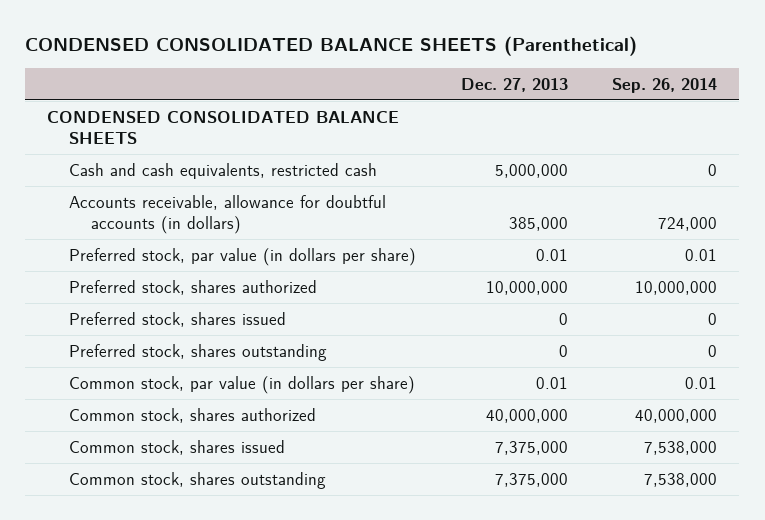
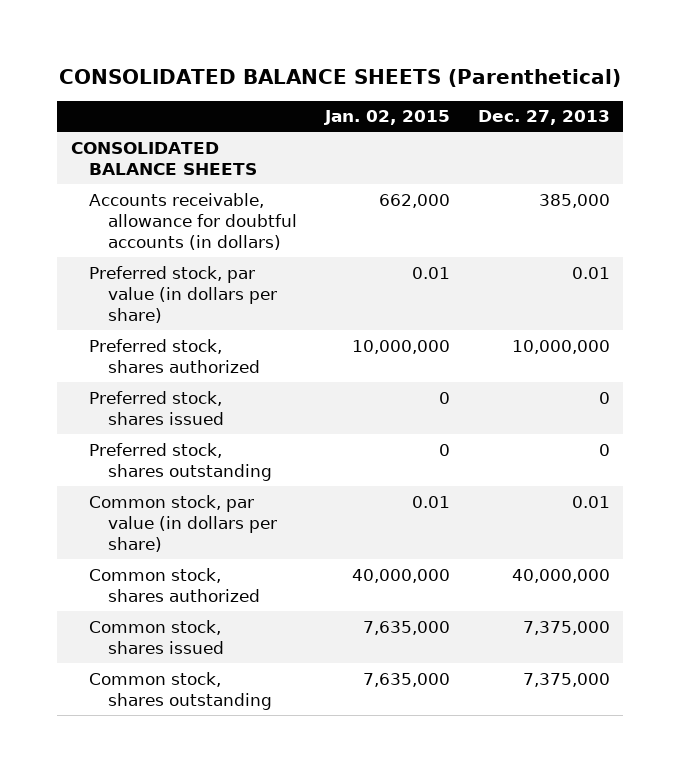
- CONDENSED CONSOLIDATED BALANCE SHEETS (Parenthetical)
+ CONSOLIDATED BALANCE SHEETS (Parenthetical)
- | Dec. 27, 2013 | Sep. 26, 2014
+ | Jan. 02, 2015 | Dec. 27, 2013
- CONDENSED CONSOLIDATED BALANCE SHEETS
- Cash and cash equivalents, restricted cash | 5,000,000 | 0
+ CONSOLIDATED BALANCE SHEETS

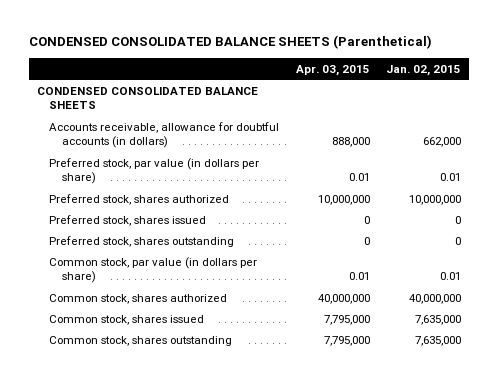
- CONSOLIDATED BALANCE SHEETS (Parenthetical)
+ CONDENSED CONSOLIDATED BALANCE SHEETS (Parenthetical)
- | Jan. 02, 2015 | Dec. 27, 2013
+ | Apr. 03, 2015 | Jan. 02, 2015
- CONSOLIDATED BALANCE SHEETS
+ CONDENSED CONSOLIDATED BALANCE SHEETS

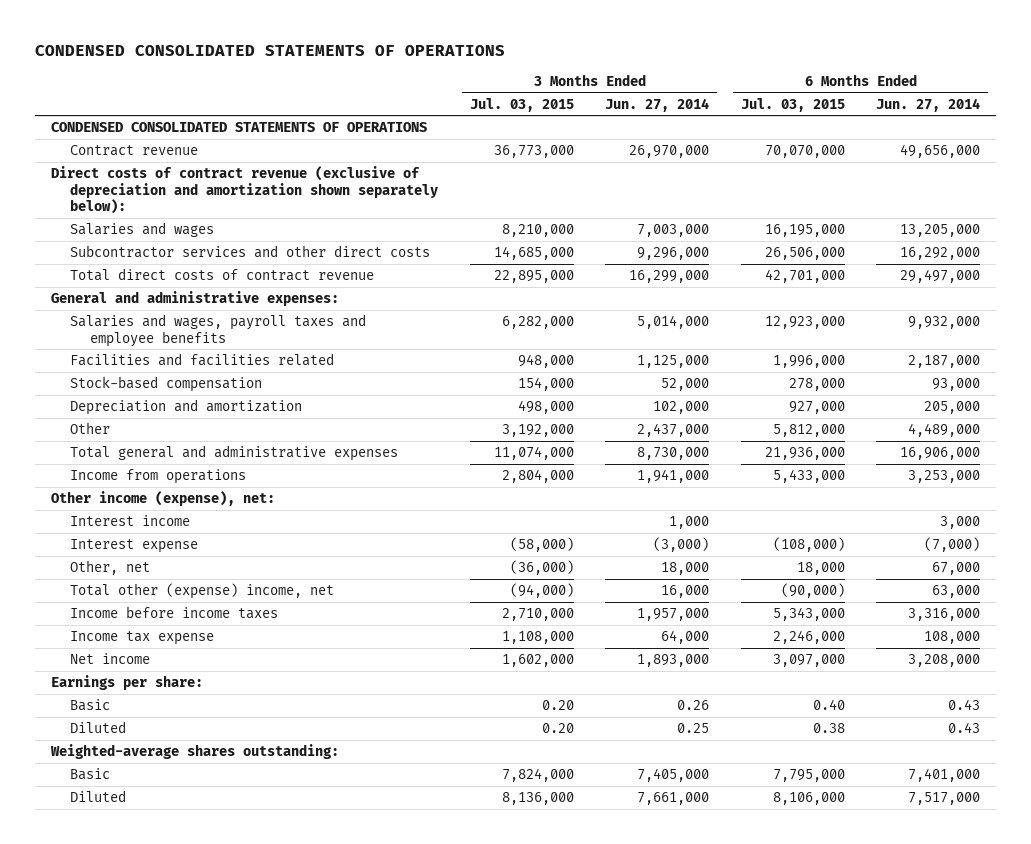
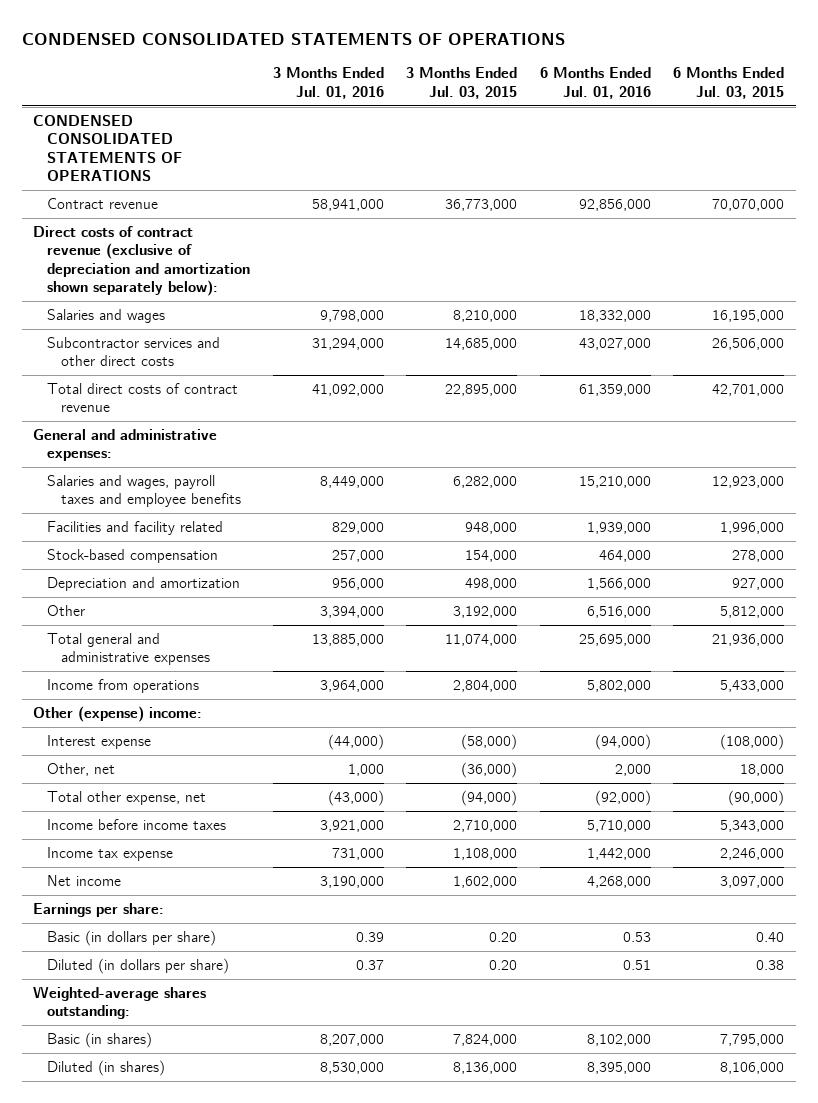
- | 3 Months Ended Jul. 03, 2015 | 3 Months Ended Jun. 27, 2014 | 6 Months Ended Jul. 03, 2015 | 6 Months Ended Jun. 27, 2014
+ | 3 Months Ended Jul. 01, 2016 | 3 Months Ended Jul. 03, 2015 | 6 Months Ended Jul. 01, 2016 | 6 Months Ended Jul. 03, 2015
- Facilities and facilities related | 948,000 | 1,125,000 | 1,996,000 | 2,187,000
+ Facilities and facility related | 829,000 | 948,000 | 1,939,000 | 1,996,000
- Other income (expense), net:
- Interest income | | 1,000 | | 3,000
+ Other (expense) income:
- Total other (expense) income, net | (94,000) | 16,000 | (90,000) | 63,000
+ Total other expense, net | (43,000) | (94,000) | (92,000) | (90,000)
- Basic | 0.20 | 0.26 | 0.40 | 0.43
- Diluted | 0.20 | 0.25 | 0.38 | 0.43
+ Basic (in dollars per share) | 0.39 | 0.20 | 0.53 | 0.40
+ Diluted (in dollars per share) | 0.37 | 0.20 | 0.51 | 0.38
- Basic | 7,824,000 | 7,405,000 | 7,795,000 | 7,401,000
- Diluted | 8,136,000 | 7,661,000 | 8,106,000 | 7,517,000
+ Basic (in shares) | 8,207,000 | 7,824,000 | 8,102,000 | 7,795,000
+ Diluted (in shares) | 8,530,000 | 8,136,000 | 8,395,000 | 8,106,000

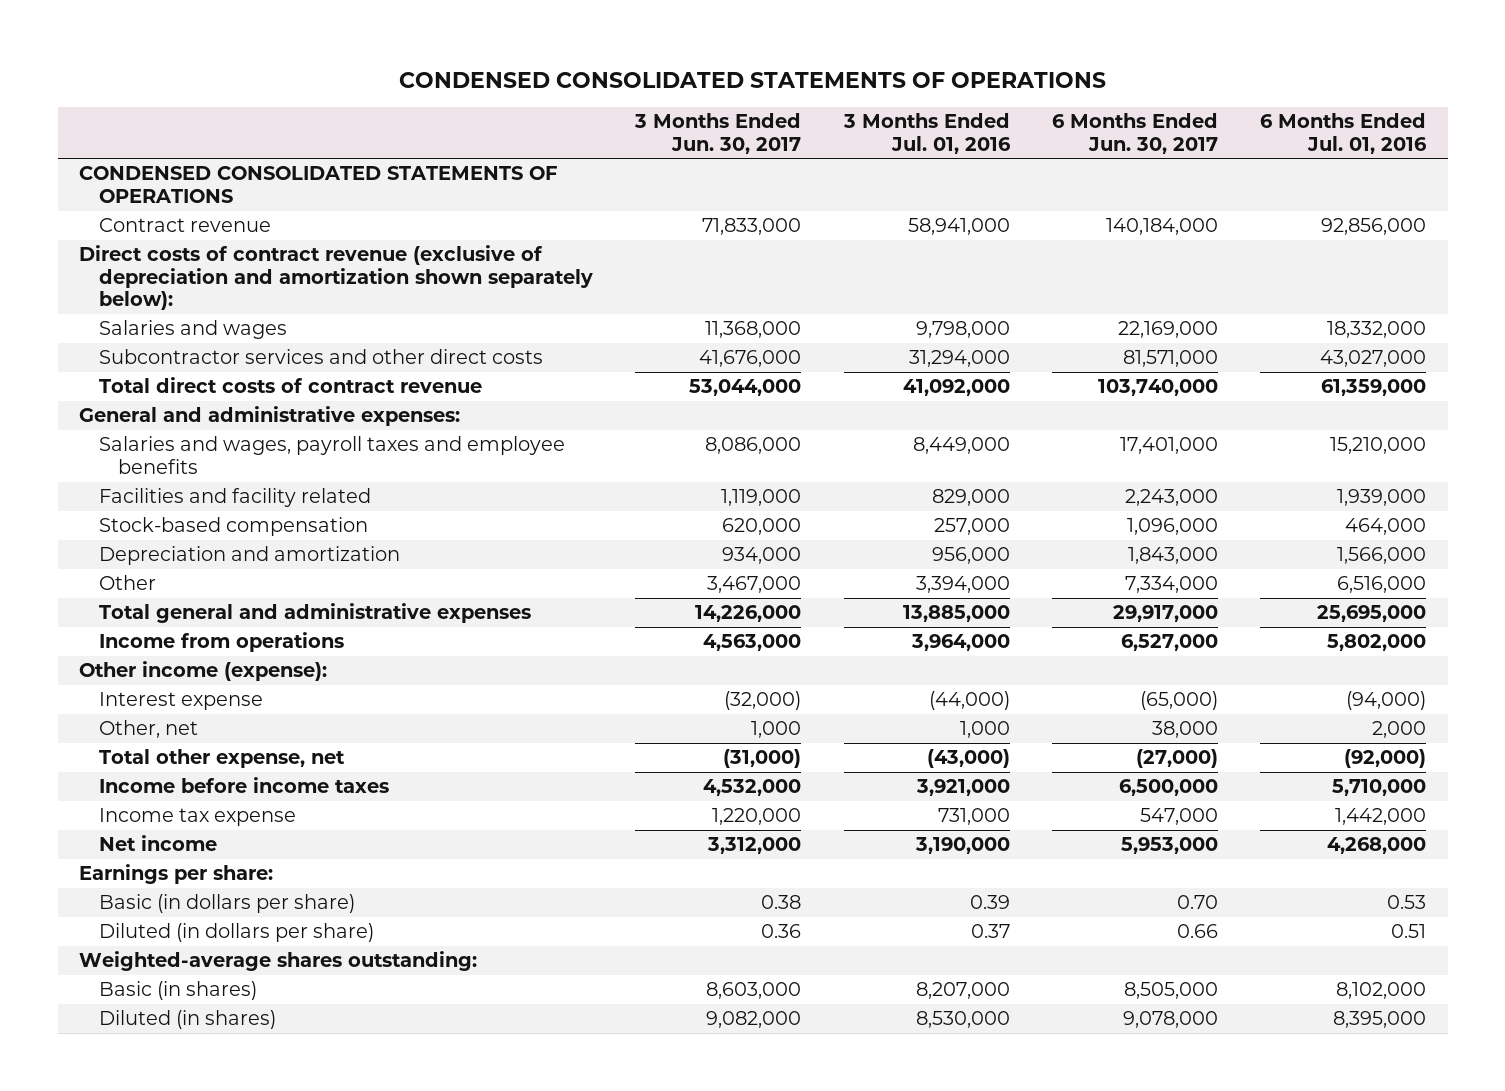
- | 3 Months Ended Jul. 01, 2016 | 3 Months Ended Jul. 03, 2015 | 6 Months Ended Jul. 01, 2016 | 6 Months Ended Jul. 03, 2015
+ | 3 Months Ended Jun. 30, 2017 | 3 Months Ended Jul. 01, 2016 | 6 Months Ended Jun. 30, 2017 | 6 Months Ended Jul. 01, 2016
- Other (expense) income:
+ Other income (expense):

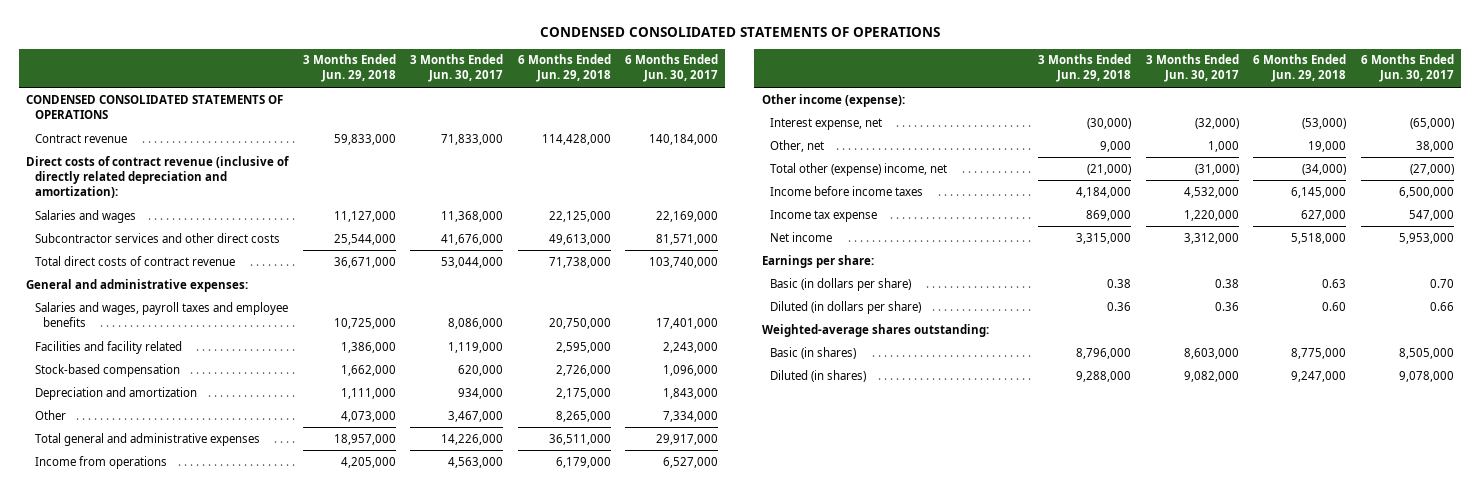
- | 3 Months Ended Jun. 30, 2017 | 3 Months Ended Jul. 01, 2016 | 6 Months Ended Jun. 30, 2017 | 6 Months Ended Jul. 01, 2016
+ | 3 Months Ended Jun. 29, 2018 | 3 Months Ended Jun. 30, 2017 | 6 Months Ended Jun. 29, 2018 | 6 Months Ended Jun. 30, 2017
- Direct costs of contract revenue (exclusive of depreciation and amortization shown separately below):
+ Direct costs of contract revenue (inclusive of directly related depreciation and amortization):
- Interest expense | (32,000) | (44,000) | (65,000) | (94,000)
+ Interest expense, net | (30,000) | (32,000) | (53,000) | (65,000)
- Total other expense, net | (31,000) | (43,000) | (27,000) | (92,000)
+ Total other (expense) income, net | (21,000) | (31,000) | (34,000) | (27,000)

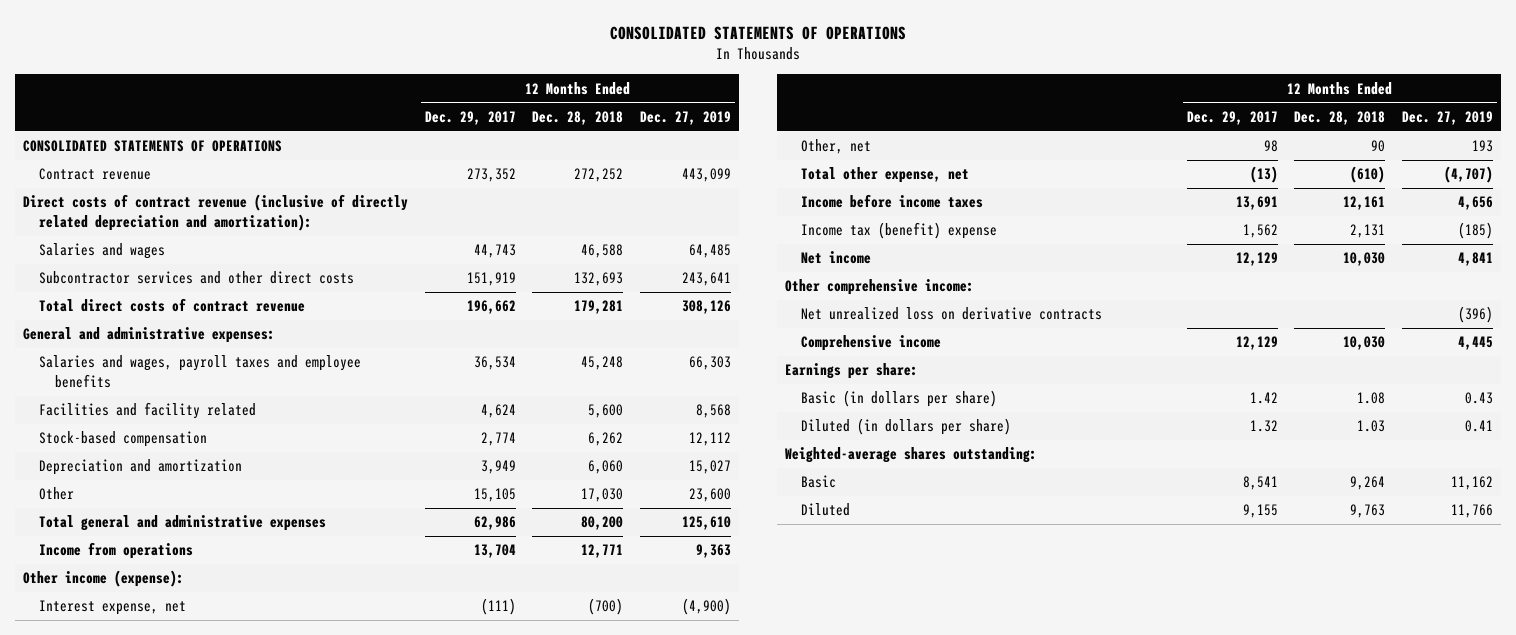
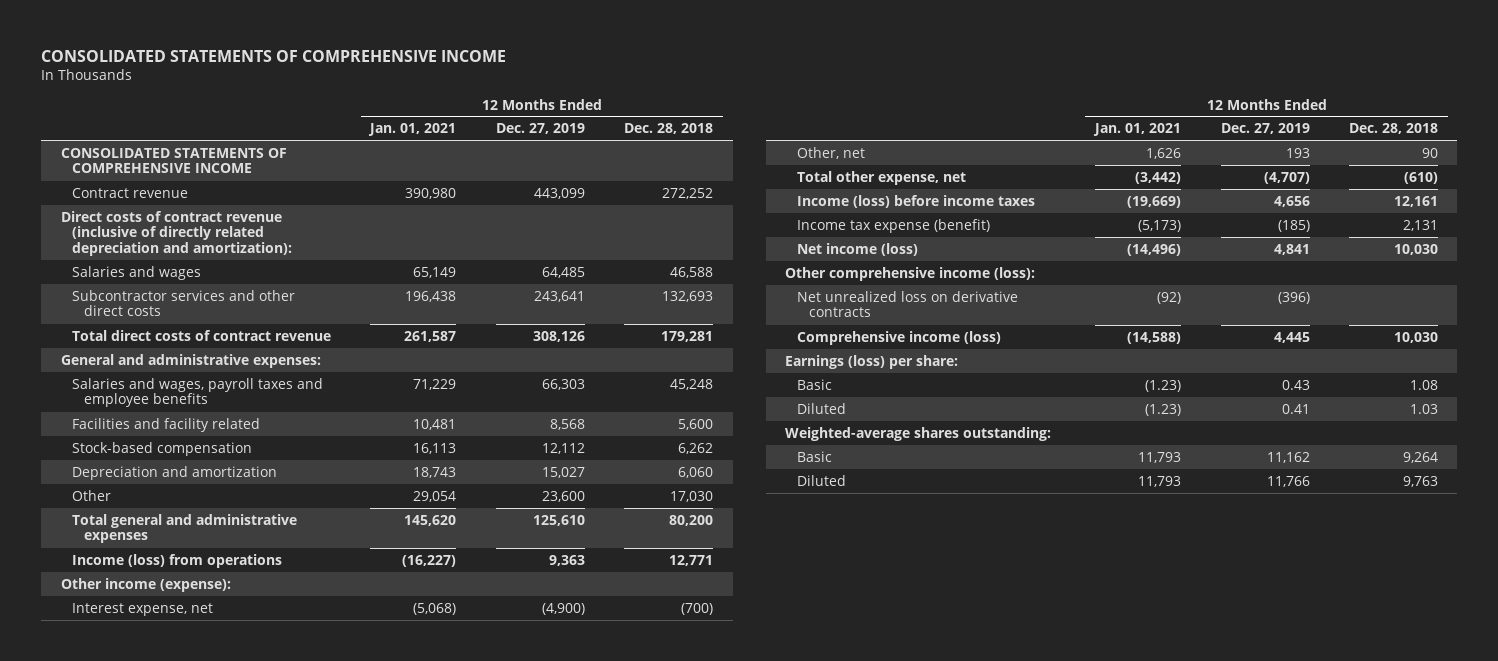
- CONSOLIDATED STATEMENTS OF OPERATIONS
+ CONSOLIDATED STATEMENTS OF COMPREHENSIVE INCOME
- | 12 Months Ended Dec. 29, 2017 | 12 Months Ended Dec. 28, 2018 | 12 Months Ended Dec. 27, 2019
+ | 12 Months Ended Jan. 01, 2021 | 12 Months Ended Dec. 27, 2019 | 12 Months Ended Dec. 28, 2018
- CONSOLIDATED STATEMENTS OF OPERATIONS
+ CONSOLIDATED STATEMENTS OF COMPREHENSIVE INCOME
- Income from operations | 13,704 | 12,771 | 9,363
+ Income (loss) from operations | (16,227) | 9,363 | 12,771
- Income before income taxes | 13,691 | 12,161 | 4,656
- Income tax (benefit) expense | 1,562 | 2,131 | (185)
- Net income | 12,129 | 10,030 | 4,841
- Other comprehensive income:
+ Income (loss) before income taxes | (19,669) | 4,656 | 12,161
+ Income tax expense (benefit) | (5,173) | (185) | 2,131
+ Net income (loss) | (14,496) | 4,841 | 10,030
+ Other comprehensive income (loss):
- Comprehensive income | 12,129 | 10,030 | 4,445
- Earnings per share:
- Basic (in dollars per share) | 1.42 | 1.08 | 0.43
- Diluted (in dollars per share) | 1.32 | 1.03 | 0.41
+ Comprehensive income (loss) | (14,588) | 4,445 | 10,030
+ Earnings (loss) per share:
+ Basic | (1.23) | 0.43 | 1.08
+ Diluted | (1.23) | 0.41 | 1.03

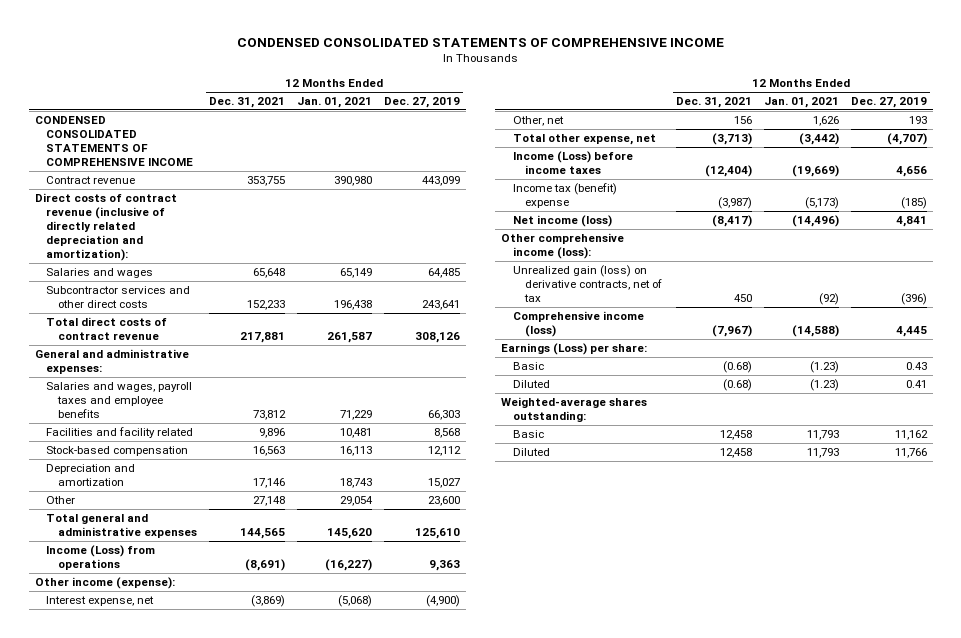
- CONSOLIDATED STATEMENTS OF COMPREHENSIVE INCOME
+ CONDENSED CONSOLIDATED STATEMENTS OF COMPREHENSIVE INCOME
- | 12 Months Ended Jan. 01, 2021 | 12 Months Ended Dec. 27, 2019 | 12 Months Ended Dec. 28, 2018
+ | 12 Months Ended Dec. 31, 2021 | 12 Months Ended Jan. 01, 2021 | 12 Months Ended Dec. 27, 2019
- CONSOLIDATED STATEMENTS OF COMPREHENSIVE INCOME
+ CONDENSED CONSOLIDATED STATEMENTS OF COMPREHENSIVE INCOME
- Income (loss) from operations | (16,227) | 9,363 | 12,771
+ Income (Loss) from operations | (8,691) | (16,227) | 9,363
- Income (loss) before income taxes | (19,669) | 4,656 | 12,161
- Income tax expense (benefit) | (5,173) | (185) | 2,131
+ Income (Loss) before income taxes | (12,404) | (19,669) | 4,656
+ Income tax (benefit) expense | (3,987) | (5,173) | (185)
- Net unrealized loss on derivative contracts | (92) | (396) |
+ Unrealized gain (loss) on derivative contracts, net of tax | 450 | (92) | (396)
- Earnings (loss) per share:
+ Earnings (Loss) per share:

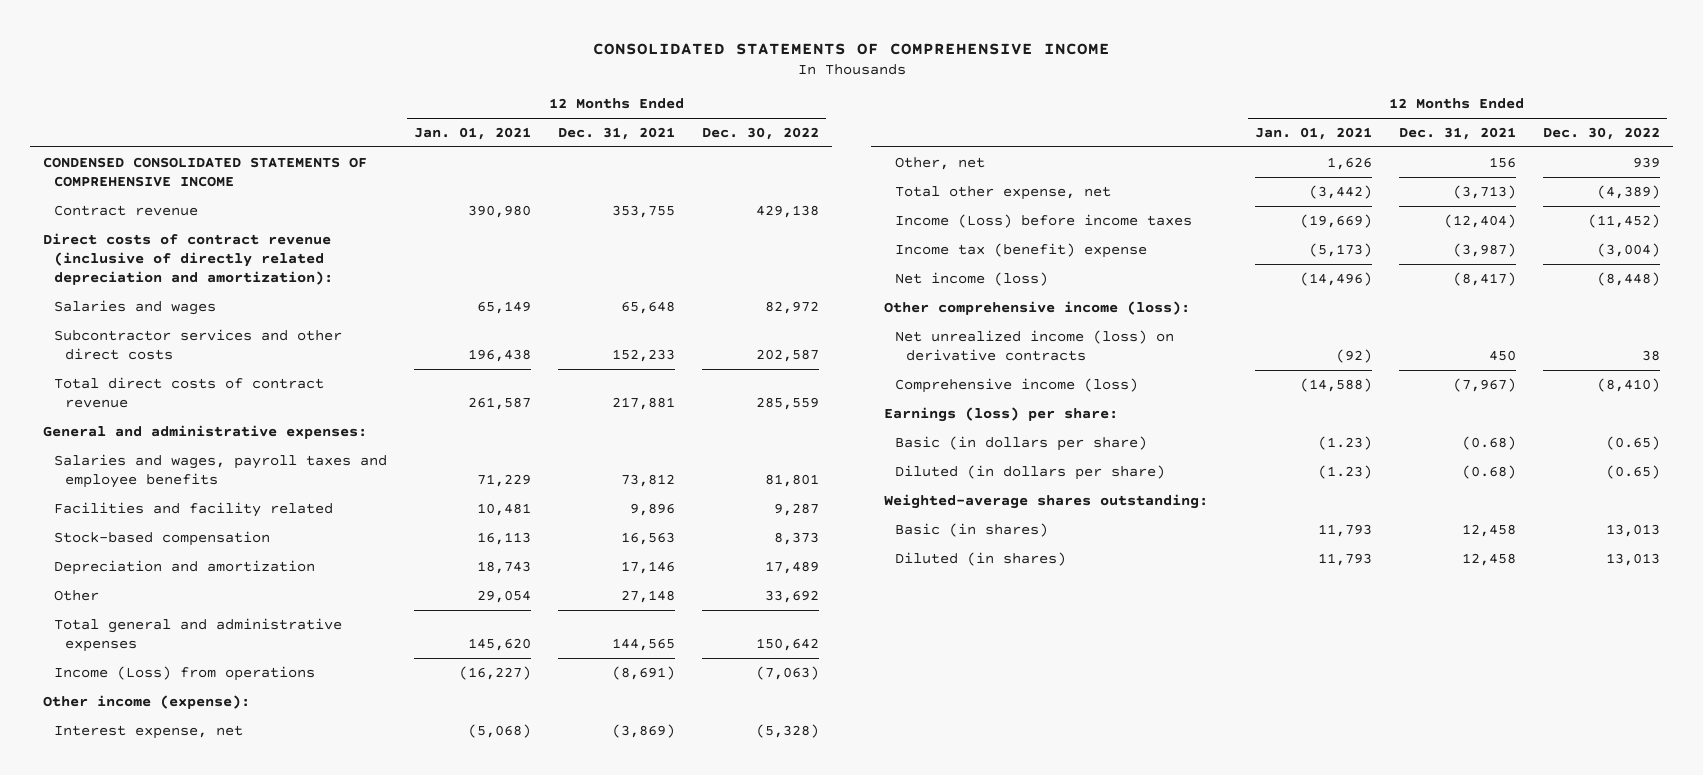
- CONDENSED CONSOLIDATED STATEMENTS OF COMPREHENSIVE INCOME
+ CONSOLIDATED STATEMENTS OF COMPREHENSIVE INCOME
- | 12 Months Ended Dec. 31, 2021 | 12 Months Ended Jan. 01, 2021 | 12 Months Ended Dec. 27, 2019
+ | 12 Months Ended Jan. 01, 2021 | 12 Months Ended Dec. 31, 2021 | 12 Months Ended Dec. 30, 2022
- Unrealized gain (loss) on derivative contracts, net of tax | 450 | (92) | (396)
+ Net unrealized income (loss) on derivative contracts | (92) | 450 | 38
- Earnings (Loss) per share:
- Basic | (0.68) | (1.23) | 0.43
- Diluted | (0.68) | (1.23) | 0.41
+ Earnings (loss) per share:
+ Basic (in dollars per share) | (1.23) | (0.68) | (0.65)
+ Diluted (in dollars per share) | (1.23) | (0.68) | (0.65)
- Basic | 12,458 | 11,793 | 11,162
- Diluted | 12,458 | 11,793 | 11,766
+ Basic (in shares) | 11,793 | 12,458 | 13,013
+ Diluted (in shares) | 11,793 | 12,458 | 13,013

